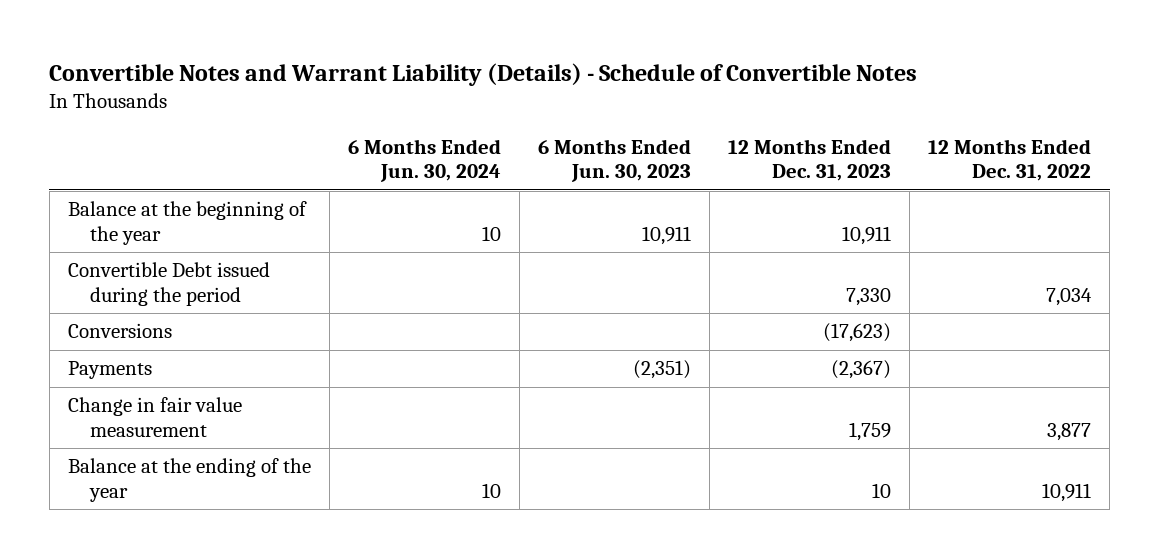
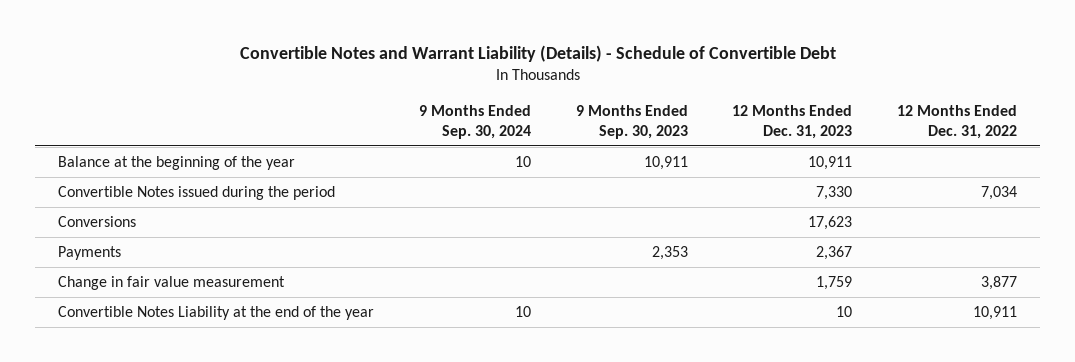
- Convertible Notes and Warrant Liability (Details) - Schedule of Convertible Notes
+ Convertible Notes and Warrant Liability (Details) - Schedule of Convertible Debt
- | 6 Months Ended Jun. 30, 2024 | 6 Months Ended Jun. 30, 2023 | 12 Months Ended Dec. 31, 2023 | 12 Months Ended Dec. 31, 2022
+ | 9 Months Ended Sep. 30, 2024 | 9 Months Ended Sep. 30, 2023 | 12 Months Ended Dec. 31, 2023 | 12 Months Ended Dec. 31, 2022
- Convertible Debt issued during the period | | | 7,330 | 7,034
- Conversions | | | (17,623) |
- Payments | | (2,351) | (2,367) |
+ Convertible Notes issued during the period | | | 7,330 | 7,034
+ Conversions | | | 17,623 |
+ Payments | | 2,353 | 2,367 |
- Balance at the ending of the year | 10 | | 10 | 10,911
+ Convertible Notes Liability at the end of the year | 10 | | 10 | 10,911

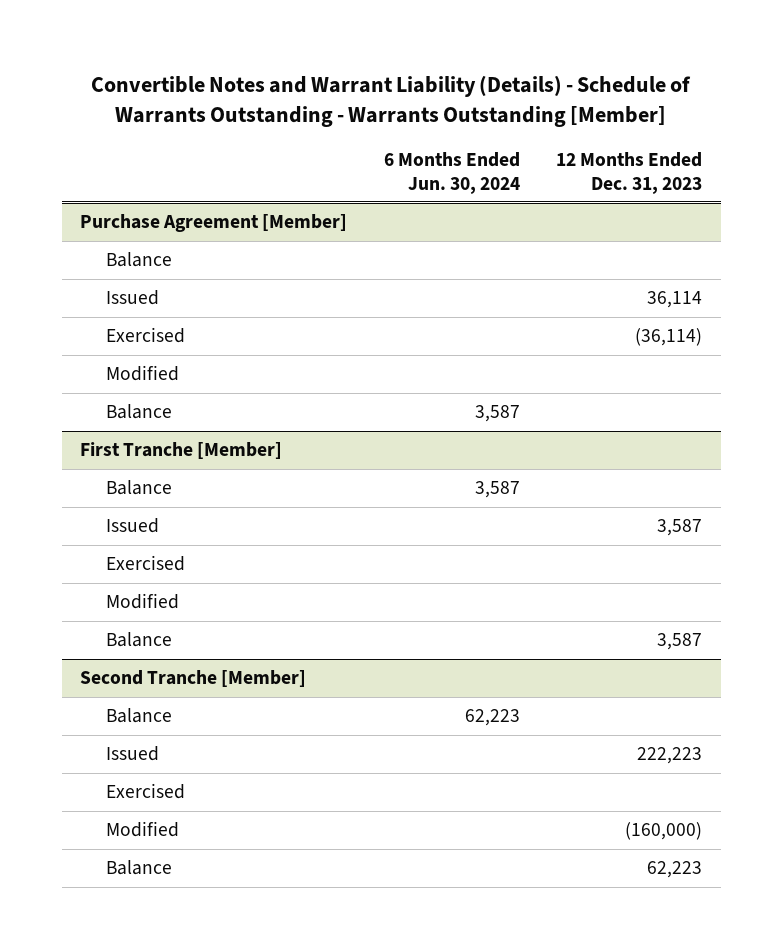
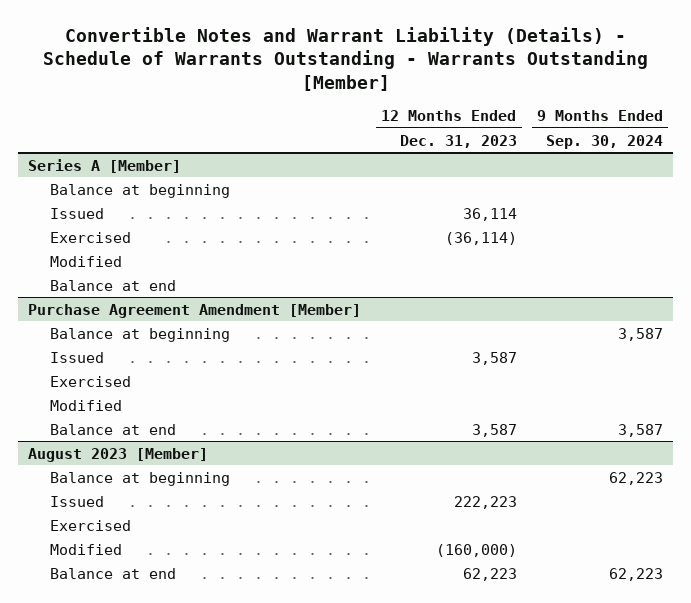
- | 6 Months Ended Jun. 30, 2024 | 12 Months Ended Dec. 31, 2023
+ | 12 Months Ended Dec. 31, 2023 | 9 Months Ended Sep. 30, 2024
- Purchase Agreement [Member]
- Balance
+ Series A [Member]
+ Balance at beginning
- Balance | 3,587 |
- First Tranche [Member]
- Balance | 3,587 |
+ Balance at end
+ Purchase Agreement Amendment [Member]
+ Balance at beginning | | 3,587
- Balance | | 3,587
- Second Tranche [Member]
- Balance | 62,223 |
+ Balance at end | 3,587 | 3,587
+ August 2023 [Member]
+ Balance at beginning | | 62,223
- Balance | | 62,223
+ Balance at end | 62,223 | 62,223

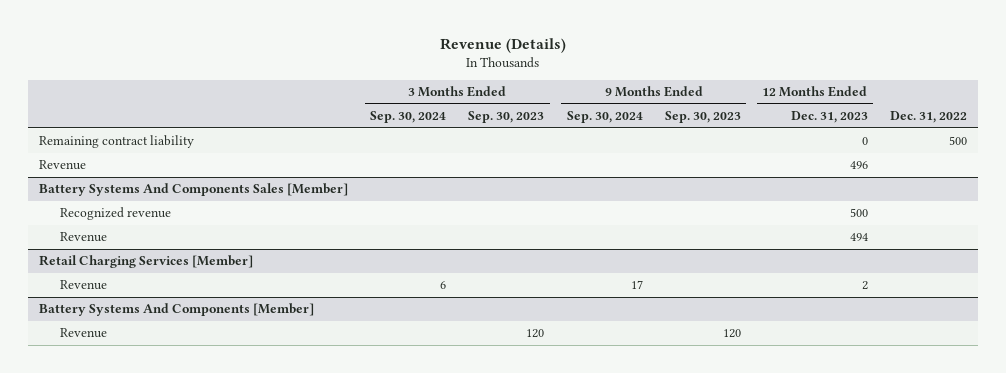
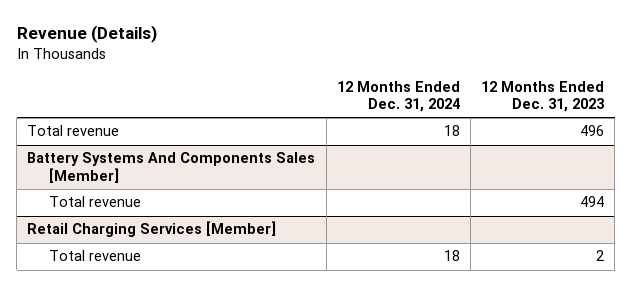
- | 3 Months Ended Sep. 30, 2024 | 3 Months Ended Sep. 30, 2023 | 9 Months Ended Sep. 30, 2024 | 9 Months Ended Sep. 30, 2023 | 12 Months Ended Dec. 31, 2023 | Dec. 31, 2022
+ | 12 Months Ended Dec. 31, 2024 | 12 Months Ended Dec. 31, 2023
- Remaining contract liability | | | | | 0 | 500
- Revenue | | | | | 496 |
+ Total revenue | 18 | 496
@ Battery Systems And Components Sales [Member]
- Recognized revenue | | | | | 500 |
- Revenue | | | | | 494 |
+ Total revenue | | 494
@ Retail Charging Services [Member]
- Revenue | 6 | | 17 | | 2 |
- Battery Systems And Components [Member]
- Revenue | | 120 | | 120 | |
@ Retail Charging Services [Member]
+ Total revenue | 18 | 2

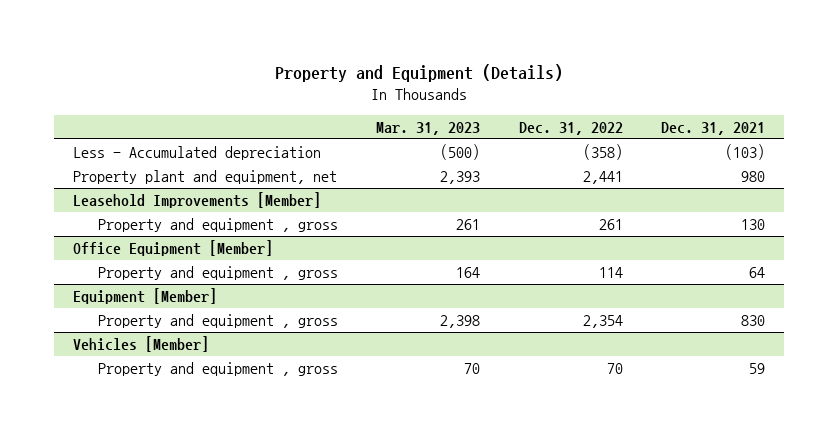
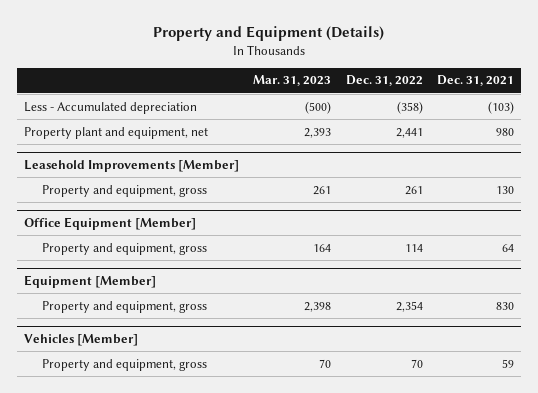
@ Leasehold Improvements [Member]
- Property and equipment , gross | 261 | 261 | 130
+ Property and equipment, gross | 261 | 261 | 130
@ Office Equipment [Member]
- Property and equipment , gross | 164 | 114 | 64
+ Property and equipment, gross | 164 | 114 | 64
@ Equipment [Member]
- Property and equipment , gross | 2,398 | 2,354 | 830
+ Property and equipment, gross | 2,398 | 2,354 | 830
@ Vehicles [Member]
- Property and equipment , gross | 70 | 70 | 59
+ Property and equipment, gross | 70 | 70 | 59

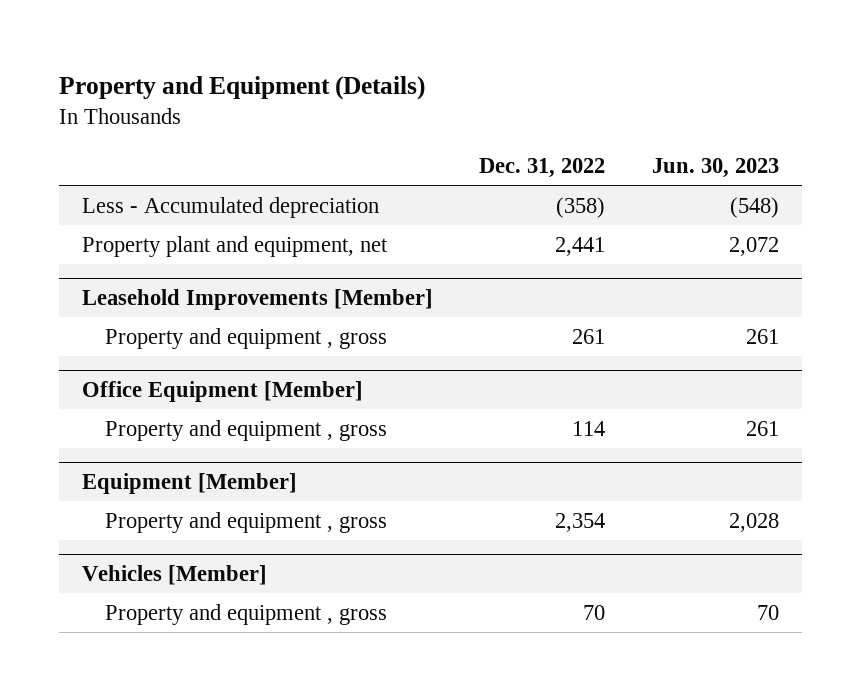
- | Mar. 31, 2023 | Dec. 31, 2022 | Dec. 31, 2021
+ | Dec. 31, 2022 | Jun. 30, 2023
@ Leasehold Improvements [Member]
- Property and equipment, gross | 261 | 261 | 130
+ Property and equipment , gross | 261 | 261
@ Office Equipment [Member]
- Property and equipment, gross | 164 | 114 | 64
+ Property and equipment , gross | 114 | 261
@ Equipment [Member]
- Property and equipment, gross | 2,398 | 2,354 | 830
+ Property and equipment , gross | 2,354 | 2,028
@ Vehicles [Member]
- Property and equipment, gross | 70 | 70 | 59
+ Property and equipment , gross | 70 | 70

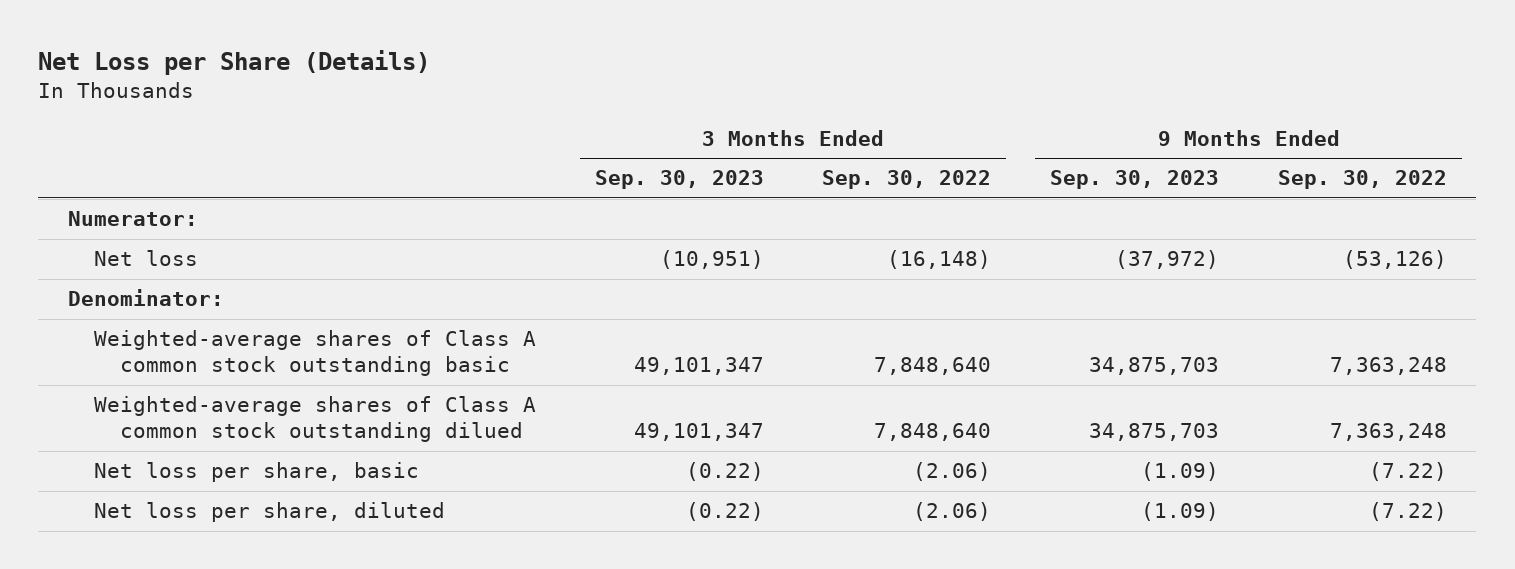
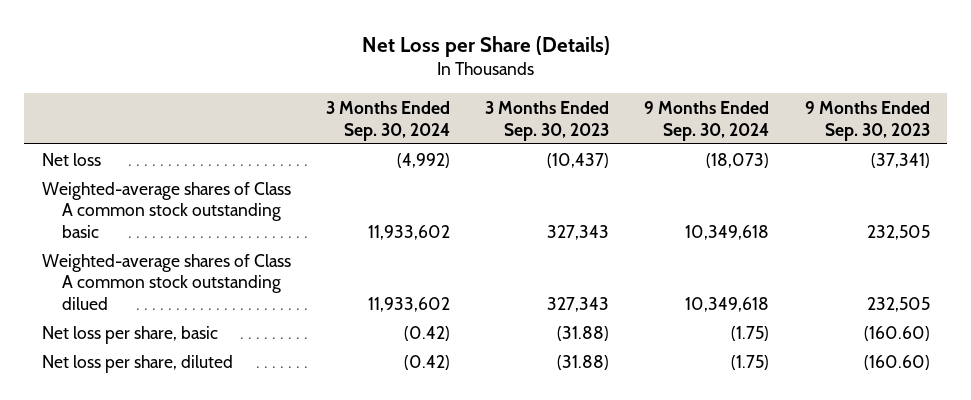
- | 3 Months Ended Sep. 30, 2023 | 3 Months Ended Sep. 30, 2022 | 9 Months Ended Sep. 30, 2023 | 9 Months Ended Sep. 30, 2022
+ | 3 Months Ended Sep. 30, 2024 | 3 Months Ended Sep. 30, 2023 | 9 Months Ended Sep. 30, 2024 | 9 Months Ended Sep. 30, 2023
- Numerator:
- Net loss | (10,951) | (16,148) | (37,972) | (53,126)
- Denominator:
- Weighted-average shares of Class A common stock outstanding basic | 49,101,347 | 7,848,640 | 34,875,703 | 7,363,248
- Weighted-average shares of Class A common stock outstanding dilued | 49,101,347 | 7,848,640 | 34,875,703 | 7,363,248
- Net loss per share, basic | (0.22) | (2.06) | (1.09) | (7.22)
- Net loss per share, diluted | (0.22) | (2.06) | (1.09) | (7.22)
+ Net loss | (4,992) | (10,437) | (18,073) | (37,341)
+ Weighted-average shares of Class A common stock outstanding basic | 11,933,602 | 327,343 | 10,349,618 | 232,505
+ Weighted-average shares of Class A common stock outstanding dilued | 11,933,602 | 327,343 | 10,349,618 | 232,505
+ Net loss per share, basic | (0.42) | (31.88) | (1.75) | (160.60)
+ Net loss per share, diluted | (0.42) | (31.88) | (1.75) | (160.60)

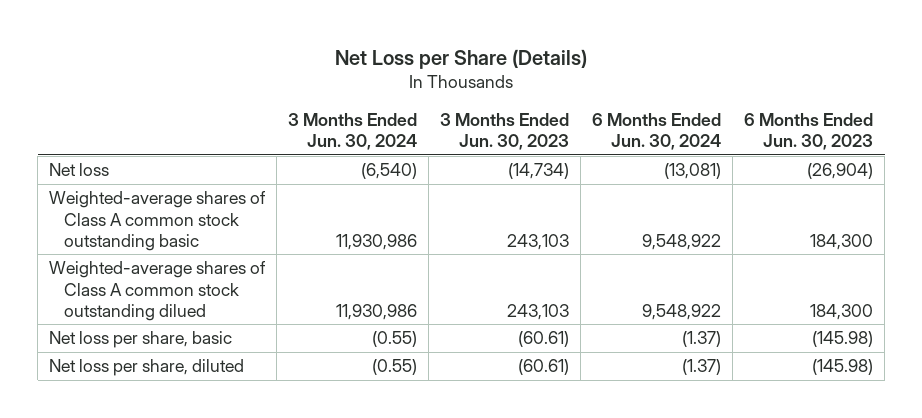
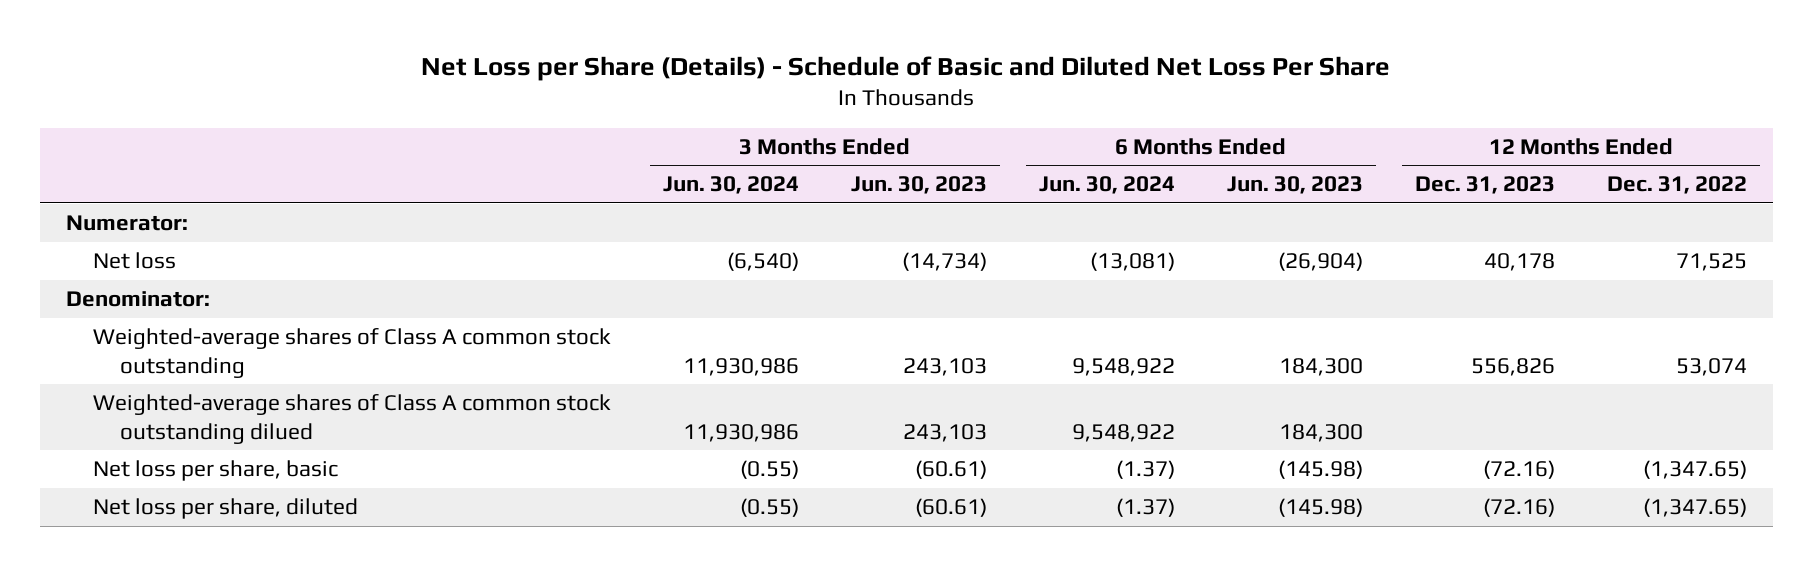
- Net Loss per Share (Details)
+ Net Loss per Share (Details) - Schedule of Basic and Diluted Net Loss Per Share
- | 3 Months Ended Jun. 30, 2024 | 3 Months Ended Jun. 30, 2023 | 6 Months Ended Jun. 30, 2024 | 6 Months Ended Jun. 30, 2023
+ | 3 Months Ended Jun. 30, 2024 | 3 Months Ended Jun. 30, 2023 | 6 Months Ended Jun. 30, 2024 | 6 Months Ended Jun. 30, 2023 | 12 Months Ended Dec. 31, 2023 | 12 Months Ended Dec. 31, 2022
+ Numerator:
- Weighted-average shares of Class A common stock outstanding basic | 11,930,986 | 243,103 | 9,548,922 | 184,300
+ Denominator:
+ Weighted-average shares of Class A common stock outstanding | 11,930,986 | 243,103 | 9,548,922 | 184,300 | 556,826 | 53,074

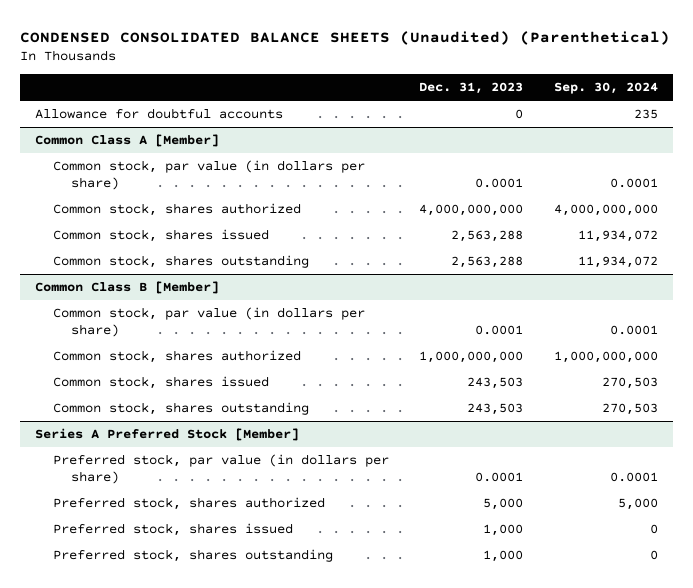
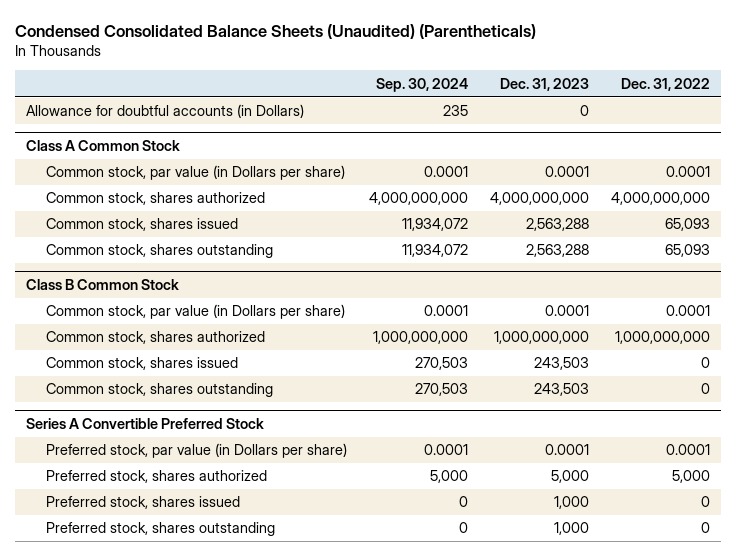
- CONDENSED CONSOLIDATED BALANCE SHEETS (Unaudited) (Parenthetical)
+ Condensed Consolidated Balance Sheets (Unaudited) (Parentheticals)
- | Dec. 31, 2023 | Sep. 30, 2024
+ | Sep. 30, 2024 | Dec. 31, 2023 | Dec. 31, 2022
- Allowance for doubtful accounts | 0 | 235
- Common Class A [Member]
- Common stock, par value (in dollars per share) | 0.0001 | 0.0001
+ Allowance for doubtful accounts (in Dollars) | 235 | 0 |
+ Class A Common Stock
+ Common stock, par value (in Dollars per share) | 0.0001 | 0.0001 | 0.0001
- Common Class B [Member]
- Common stock, par value (in dollars per share) | 0.0001 | 0.0001
+ Class B Common Stock
+ Common stock, par value (in Dollars per share) | 0.0001 | 0.0001 | 0.0001
- Series A Preferred Stock [Member]
- Preferred stock, par value (in dollars per share) | 0.0001 | 0.0001
+ Series A Convertible Preferred Stock
+ Preferred stock, par value (in Dollars per share) | 0.0001 | 0.0001 | 0.0001

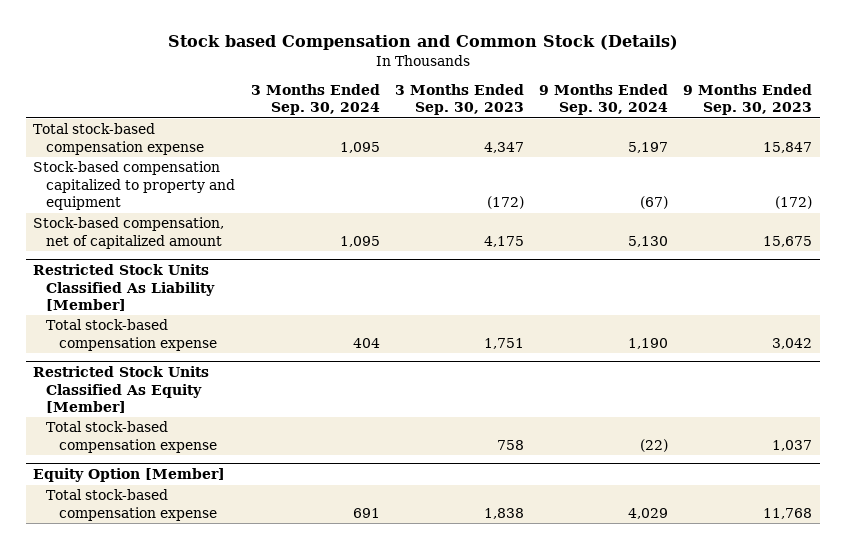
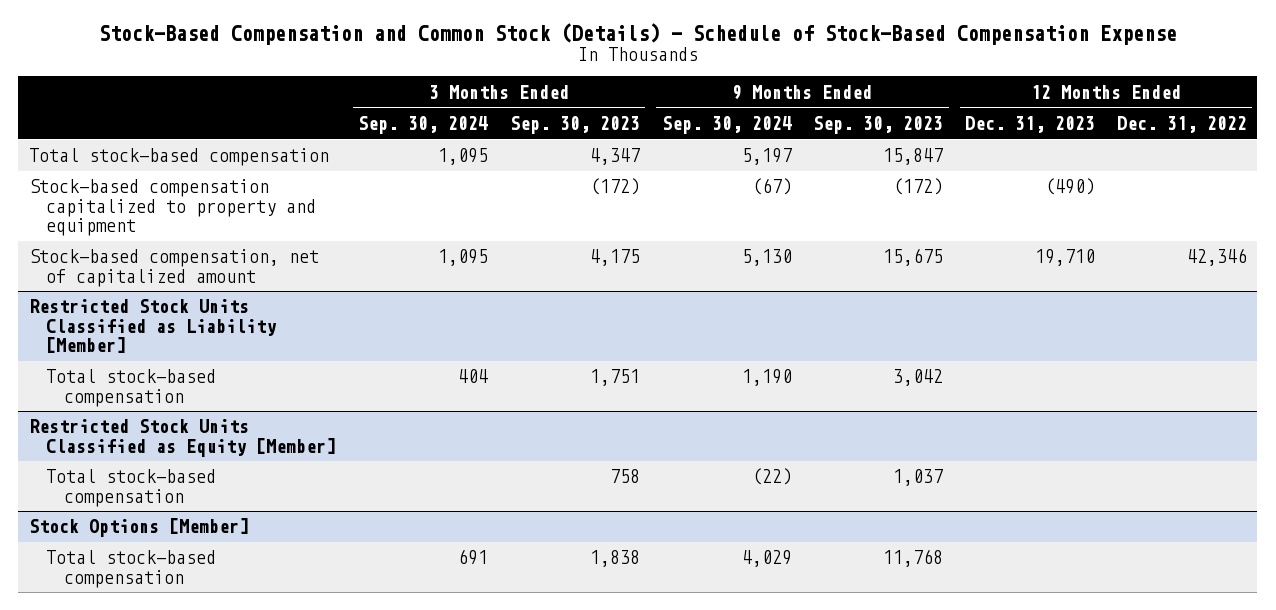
- Stock based Compensation and Common Stock (Details)
+ Stock-Based Compensation and Common Stock (Details) - Schedule of Stock-Based Compensation Expense
- | 3 Months Ended Sep. 30, 2024 | 3 Months Ended Sep. 30, 2023 | 9 Months Ended Sep. 30, 2024 | 9 Months Ended Sep. 30, 2023
+ | 3 Months Ended Sep. 30, 2024 | 3 Months Ended Sep. 30, 2023 | 9 Months Ended Sep. 30, 2024 | 9 Months Ended Sep. 30, 2023 | 12 Months Ended Dec. 31, 2023 | 12 Months Ended Dec. 31, 2022
- Total stock-based compensation expense | 1,095 | 4,347 | 5,197 | 15,847
+ Total stock-based compensation | 1,095 | 4,347 | 5,197 | 15,847 | |
- Restricted Stock Units Classified As Liability [Member]
- Total stock-based compensation expense | 404 | 1,751 | 1,190 | 3,042
- Restricted Stock Units Classified As Equity [Member]
- Total stock-based compensation expense | | 758 | (22) | 1,037
- Equity Option [Member]
- Total stock-based compensation expense | 691 | 1,838 | 4,029 | 11,768
+ Restricted Stock Units Classified as Liability [Member]
+ Total stock-based compensation | 404 | 1,751 | 1,190 | 3,042 | |
+ Restricted Stock Units Classified as Equity [Member]
+ Total stock-based compensation | | 758 | (22) | 1,037 | |
+ Stock Options [Member]
+ Total stock-based compensation | 691 | 1,838 | 4,029 | 11,768 | |

